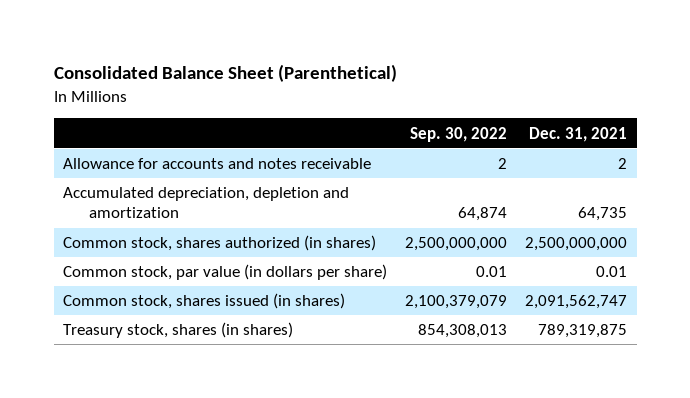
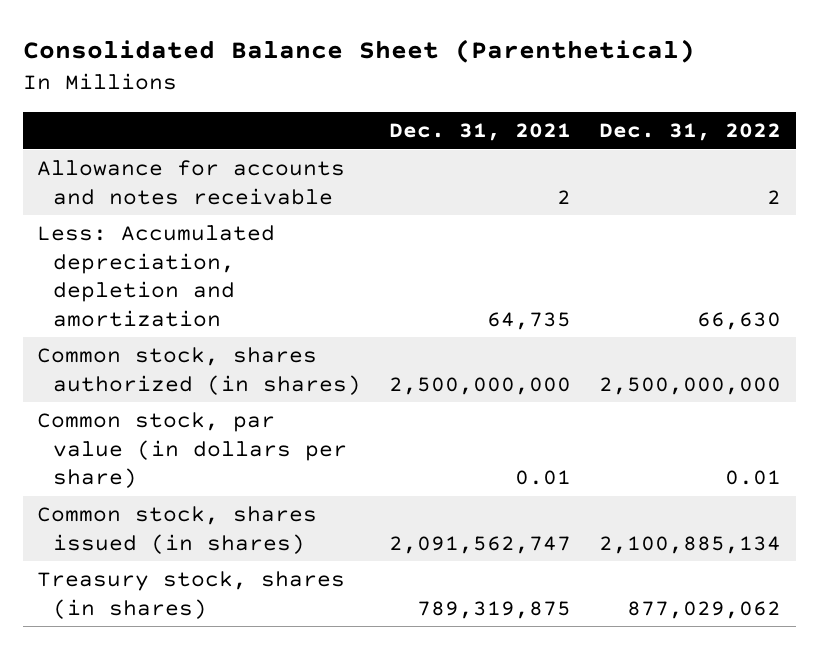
- | Sep. 30, 2022 | Dec. 31, 2021
+ | Dec. 31, 2021 | Dec. 31, 2022
- Accumulated depreciation, depletion and amortization | 64,874 | 64,735
+ Less: Accumulated depreciation, depletion and amortization | 64,735 | 66,630

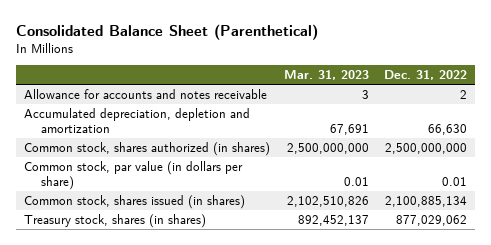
- | Dec. 31, 2021 | Dec. 31, 2022
+ | Mar. 31, 2023 | Dec. 31, 2022
- Less: Accumulated depreciation, depletion and amortization | 64,735 | 66,630
+ Accumulated depreciation, depletion and amortization | 67,691 | 66,630

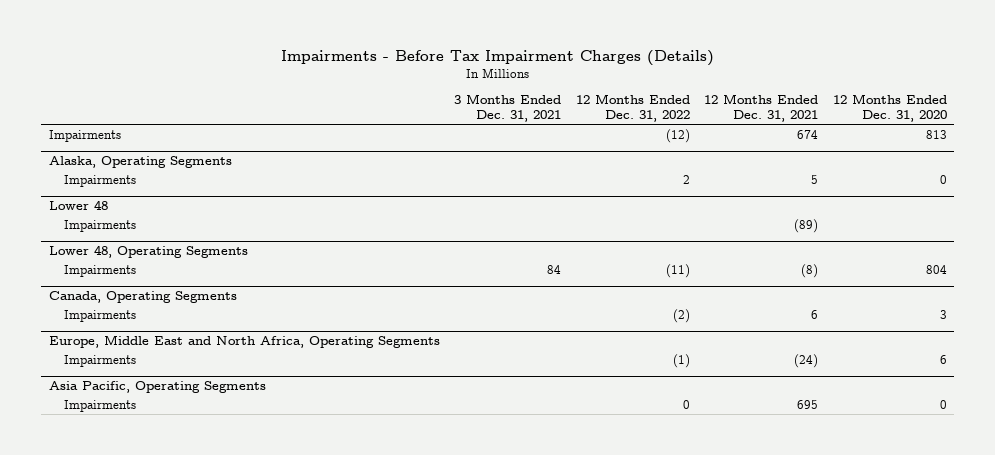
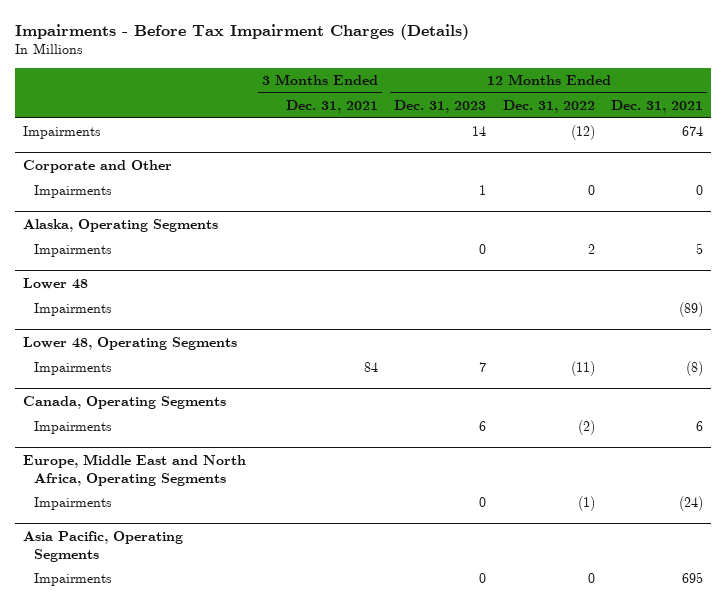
- | 3 Months Ended Dec. 31, 2021 | 12 Months Ended Dec. 31, 2022 | 12 Months Ended Dec. 31, 2021 | 12 Months Ended Dec. 31, 2020
+ | 3 Months Ended Dec. 31, 2021 | 12 Months Ended Dec. 31, 2023 | 12 Months Ended Dec. 31, 2022 | 12 Months Ended Dec. 31, 2021
+ Corporate and Other
+ Impairments | | 1 | 0 | 0

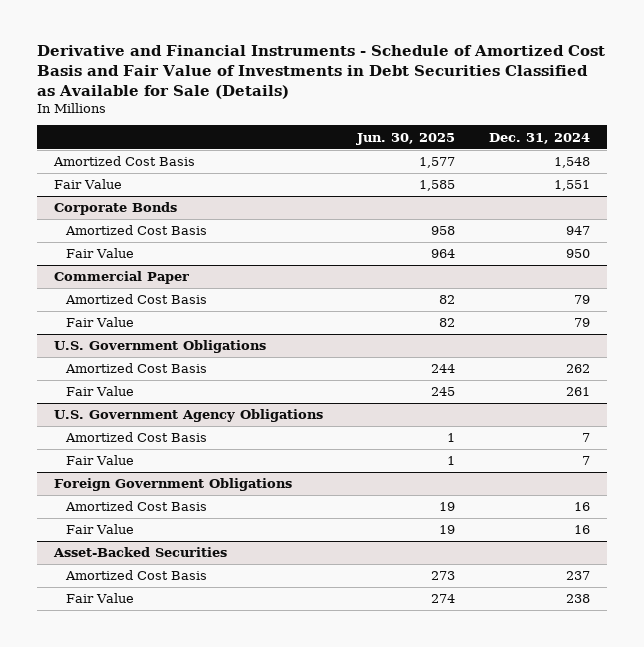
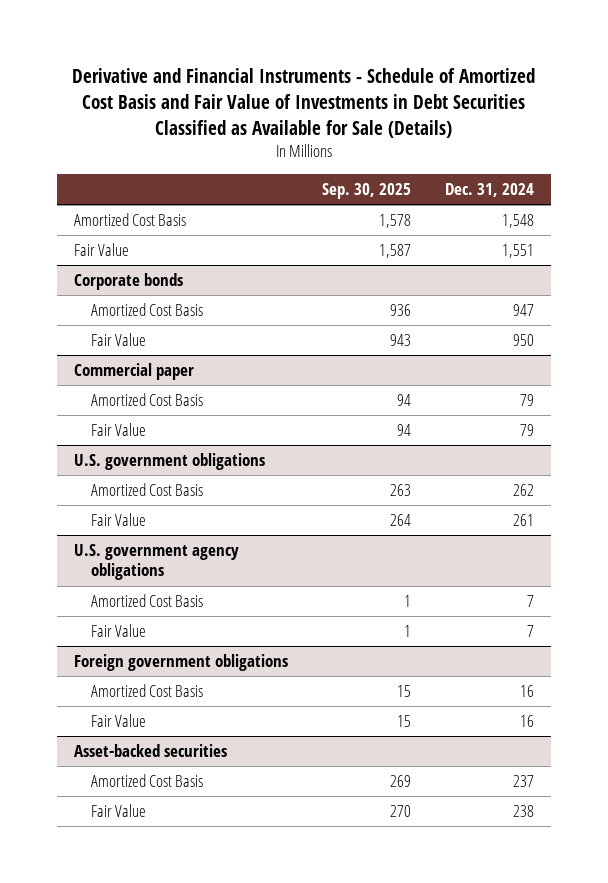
- | Jun. 30, 2025 | Dec. 31, 2024
+ | Sep. 30, 2025 | Dec. 31, 2024
- Corporate Bonds
+ Corporate bonds
- Commercial Paper
+ Commercial paper
- U.S. Government Obligations
+ U.S. government obligations
- U.S. Government Agency Obligations
+ U.S. government agency obligations
- Foreign Government Obligations
+ Foreign government obligations
- Asset-Backed Securities
+ Asset-backed securities

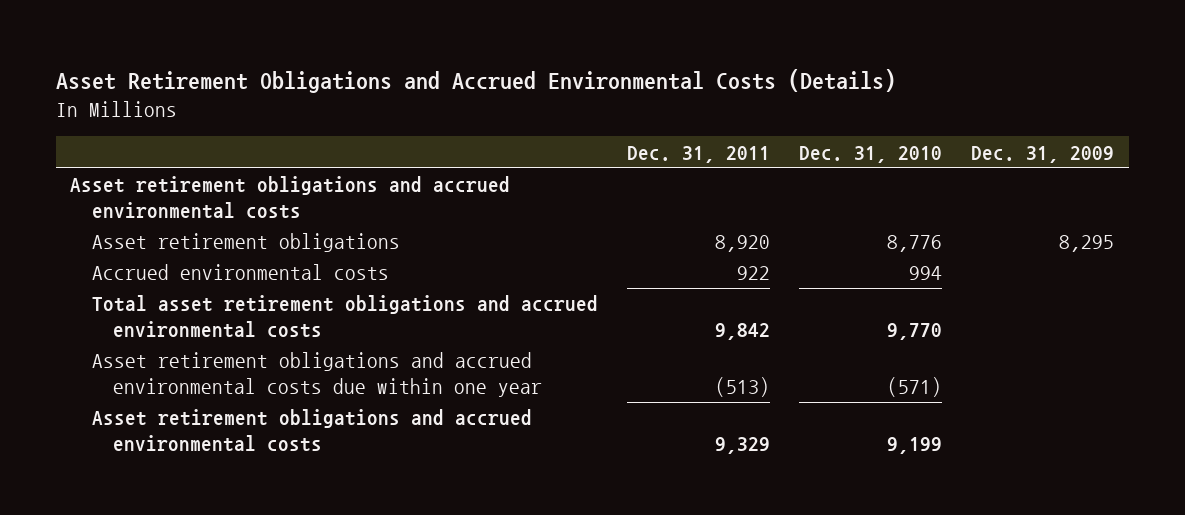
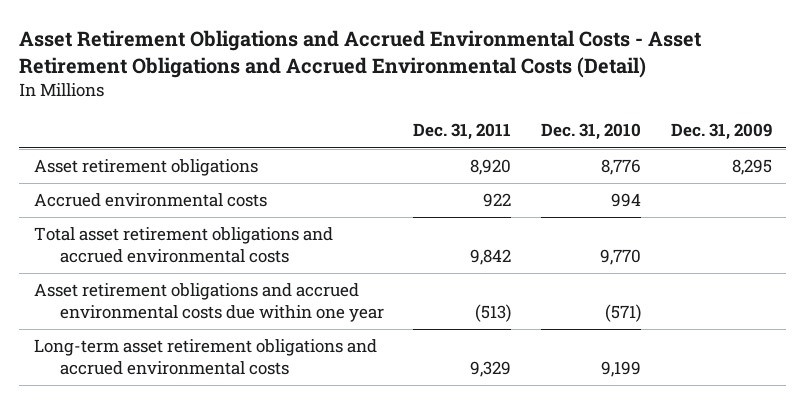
- Asset Retirement Obligations and Accrued Environmental Costs (Details)
+ Asset Retirement Obligations and Accrued Environmental Costs - Asset Retirement Obligations and Accrued Environmental Costs (Detail)
- Asset retirement obligations and accrued environmental costs
- Asset retirement obligations and accrued environmental costs | 9,329 | 9,199 |
+ Long-term asset retirement obligations and accrued environmental costs | 9,329 | 9,199 |

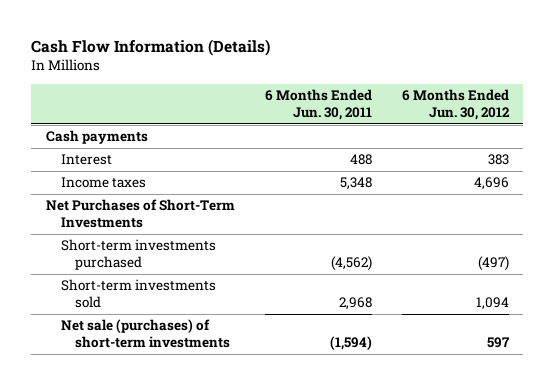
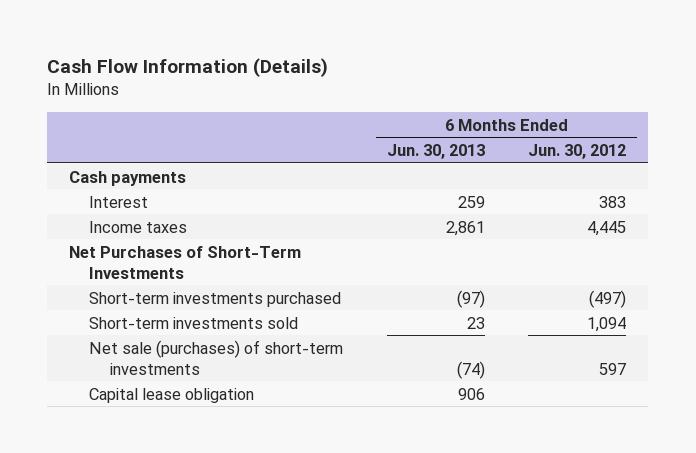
- | 6 Months Ended Jun. 30, 2011 | 6 Months Ended Jun. 30, 2012
+ | 6 Months Ended Jun. 30, 2013 | 6 Months Ended Jun. 30, 2012
- Income taxes | 5,348 | 4,696
+ Income taxes | 2,861 | 4,445
+ Capital lease obligation | 906 |

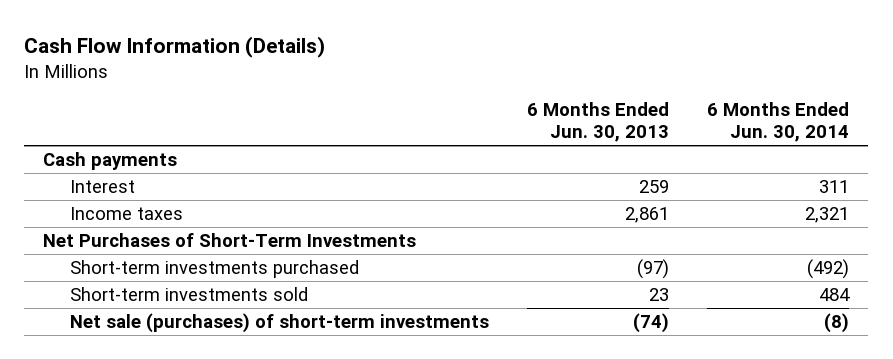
- | 6 Months Ended Jun. 30, 2013 | 6 Months Ended Jun. 30, 2012
+ | 6 Months Ended Jun. 30, 2013 | 6 Months Ended Jun. 30, 2014
- Capital lease obligation | 906 |

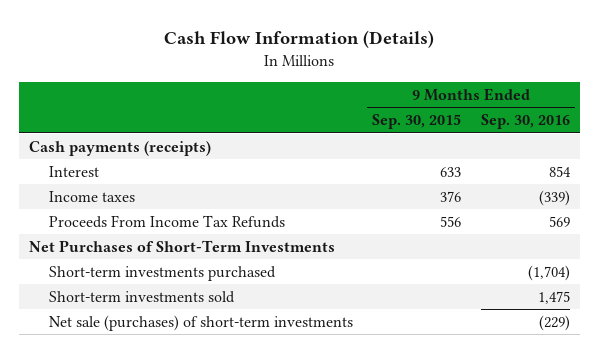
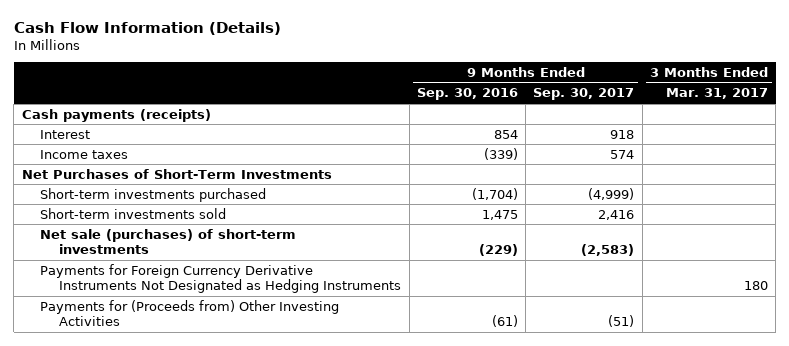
- | 9 Months Ended Sep. 30, 2015 | 9 Months Ended Sep. 30, 2016
+ | 9 Months Ended Sep. 30, 2016 | 9 Months Ended Sep. 30, 2017 | 3 Months Ended Mar. 31, 2017
- Proceeds From Income Tax Refunds | 556 | 569
+ Payments for Foreign Currency Derivative Instruments Not Designated as Hedging Instruments | | | 180
+ Payments for (Proceeds from) Other Investing Activities | (61) | (51) |

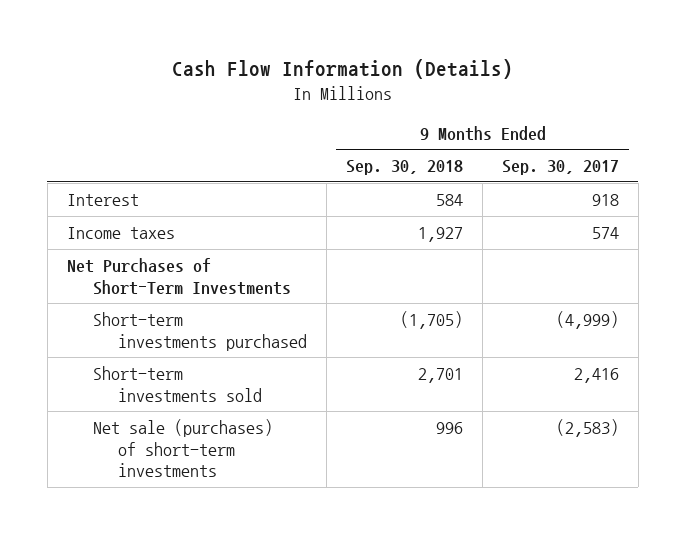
- | 9 Months Ended Sep. 30, 2016 | 9 Months Ended Sep. 30, 2017 | 3 Months Ended Mar. 31, 2017
+ | 9 Months Ended Sep. 30, 2018 | 9 Months Ended Sep. 30, 2017
- Cash payments (receipts)
- Payments for Foreign Currency Derivative Instruments Not Designated as Hedging Instruments | | | 180
- Payments for (Proceeds from) Other Investing Activities | (61) | (51) |

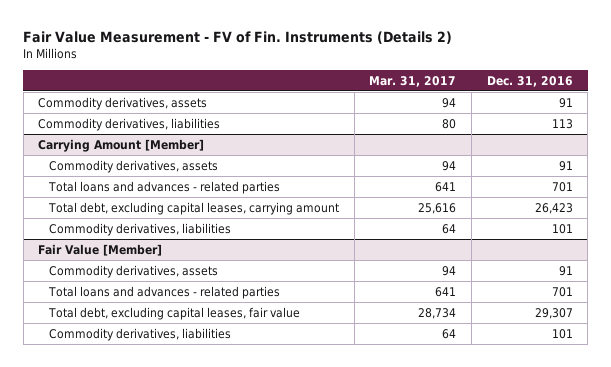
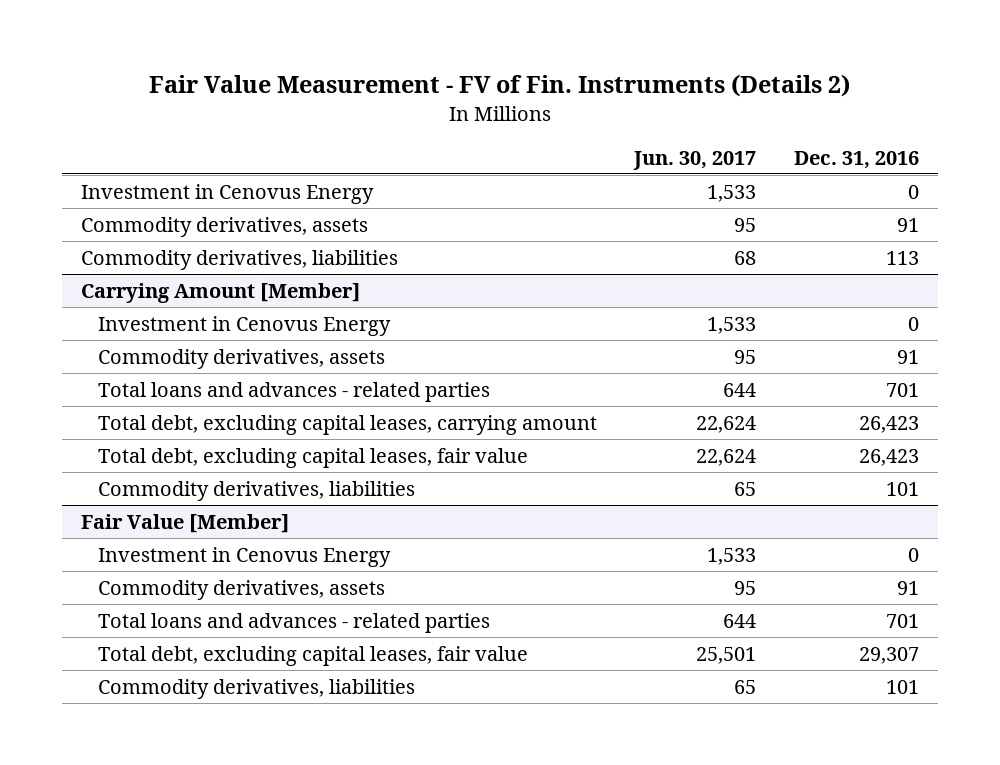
- | Mar. 31, 2017 | Dec. 31, 2016
+ | Jun. 30, 2017 | Dec. 31, 2016
+ Investment in Cenovus Energy | 1,533 | 0
@ Carrying Amount [Member]
+ Investment in Cenovus Energy | 1,533 | 0
+ Total debt, excluding capital leases, fair value | 22,624 | 26,423
@ Fair Value [Member]
+ Investment in Cenovus Energy | 1,533 | 0

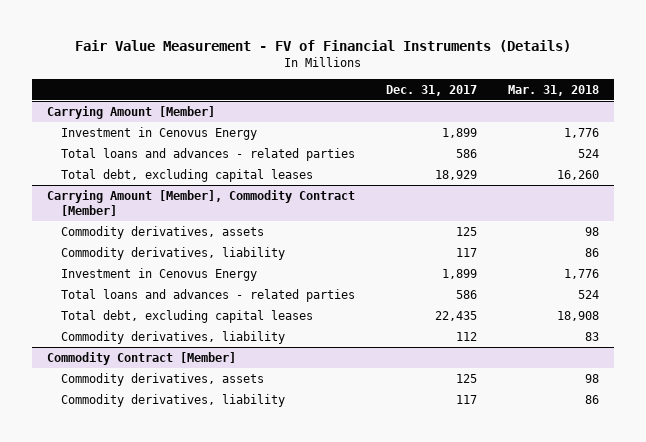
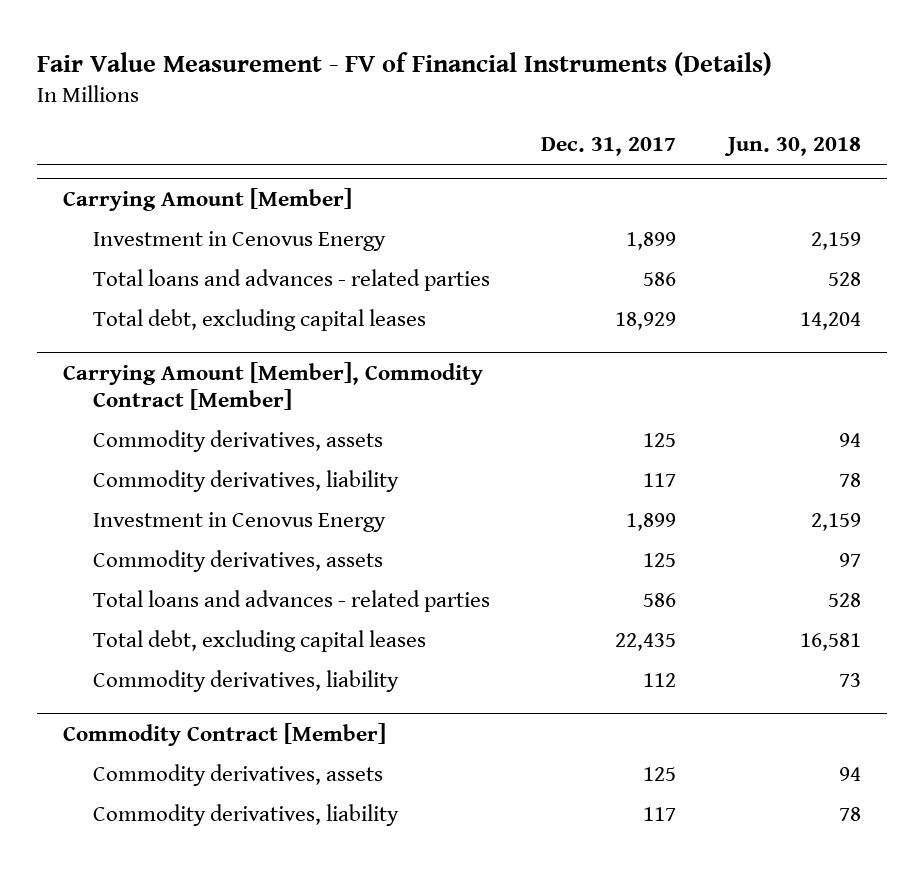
- | Dec. 31, 2017 | Mar. 31, 2018
+ | Dec. 31, 2017 | Jun. 30, 2018
@ Carrying Amount [Member], Commodity Contract [Member]
+ Commodity derivatives, assets | 125 | 97

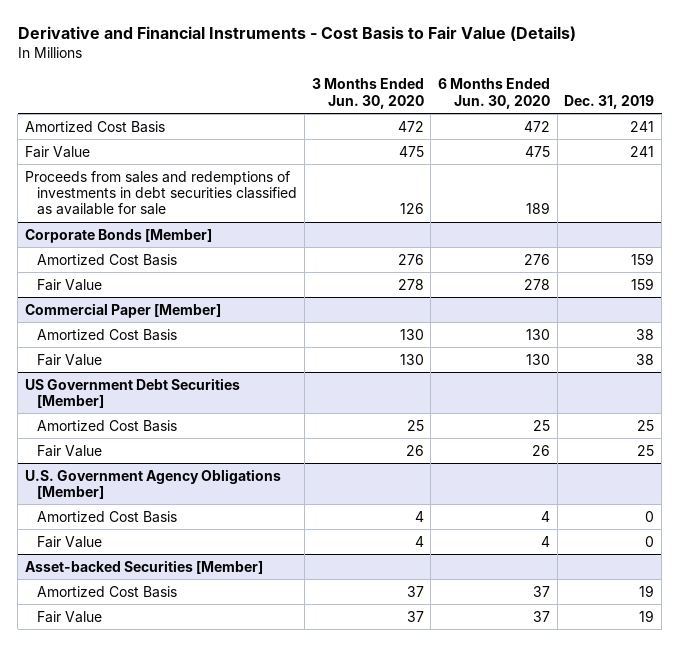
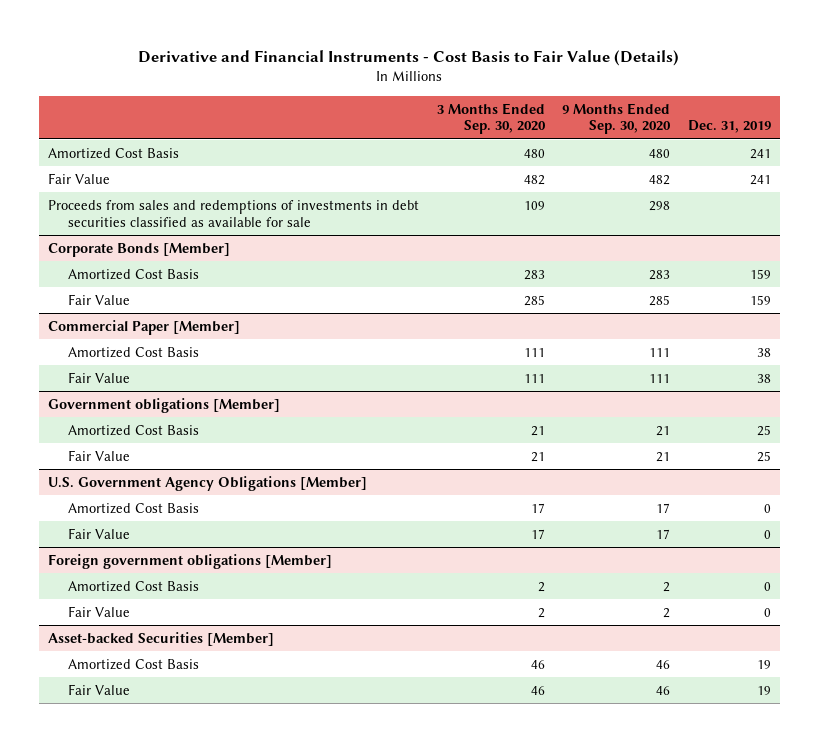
- | 3 Months Ended Jun. 30, 2020 | 6 Months Ended Jun. 30, 2020 | Dec. 31, 2019
+ | 3 Months Ended Sep. 30, 2020 | 9 Months Ended Sep. 30, 2020 | Dec. 31, 2019
- US Government Debt Securities [Member]
+ Government obligations [Member]
+ Foreign government obligations [Member]
+ Amortized Cost Basis | 2 | 2 | 0
+ Fair Value | 2 | 2 | 0

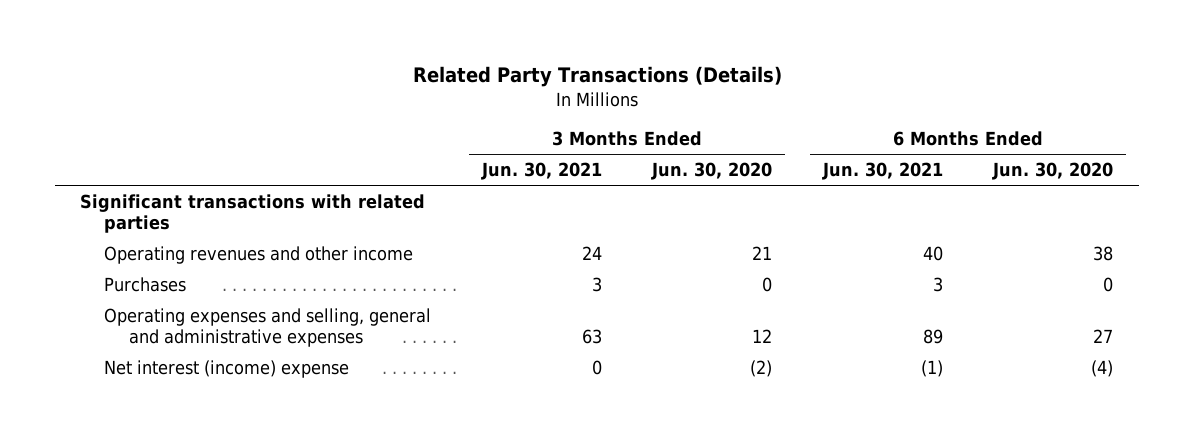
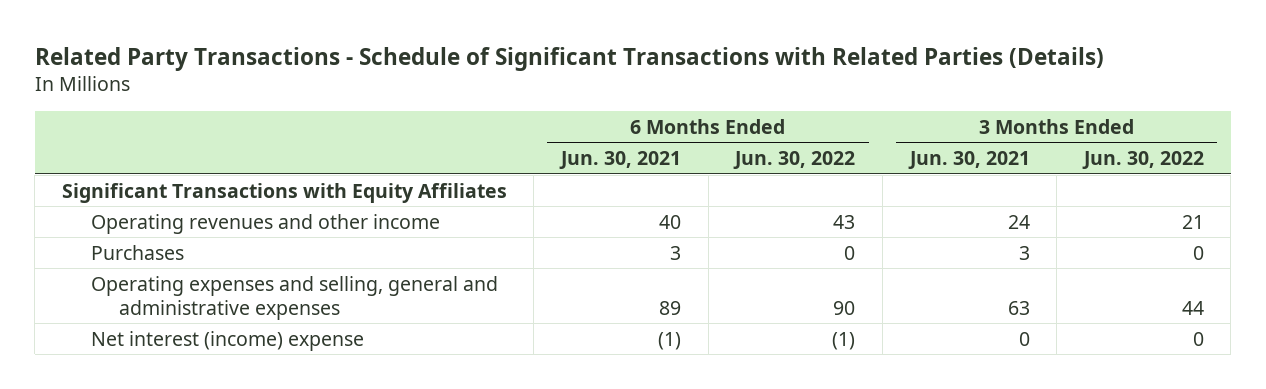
- Related Party Transactions (Details)
+ Related Party Transactions - Schedule of Significant Transactions with Related Parties (Details)
- | 3 Months Ended Jun. 30, 2021 | 3 Months Ended Jun. 30, 2020 | 6 Months Ended Jun. 30, 2021 | 6 Months Ended Jun. 30, 2020
+ | 6 Months Ended Jun. 30, 2021 | 6 Months Ended Jun. 30, 2022 | 3 Months Ended Jun. 30, 2021 | 3 Months Ended Jun. 30, 2022
- Significant transactions with related parties
+ Significant Transactions with Equity Affiliates

